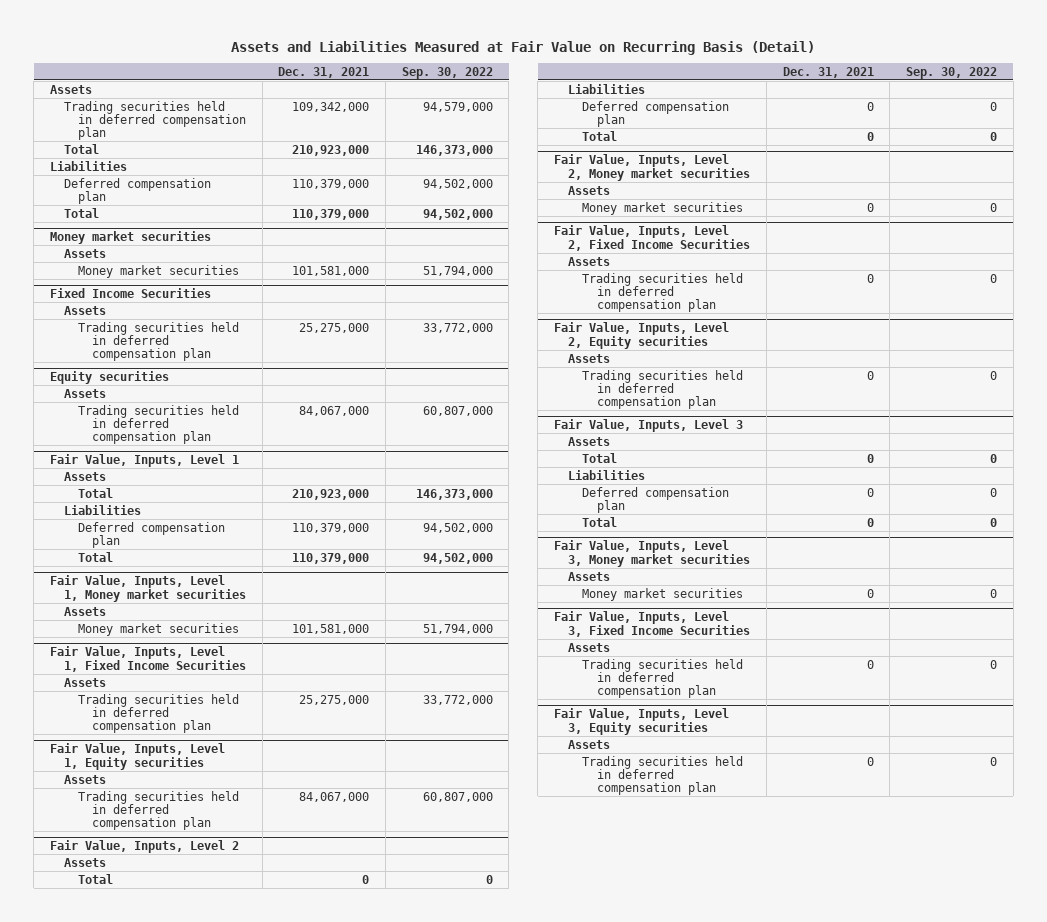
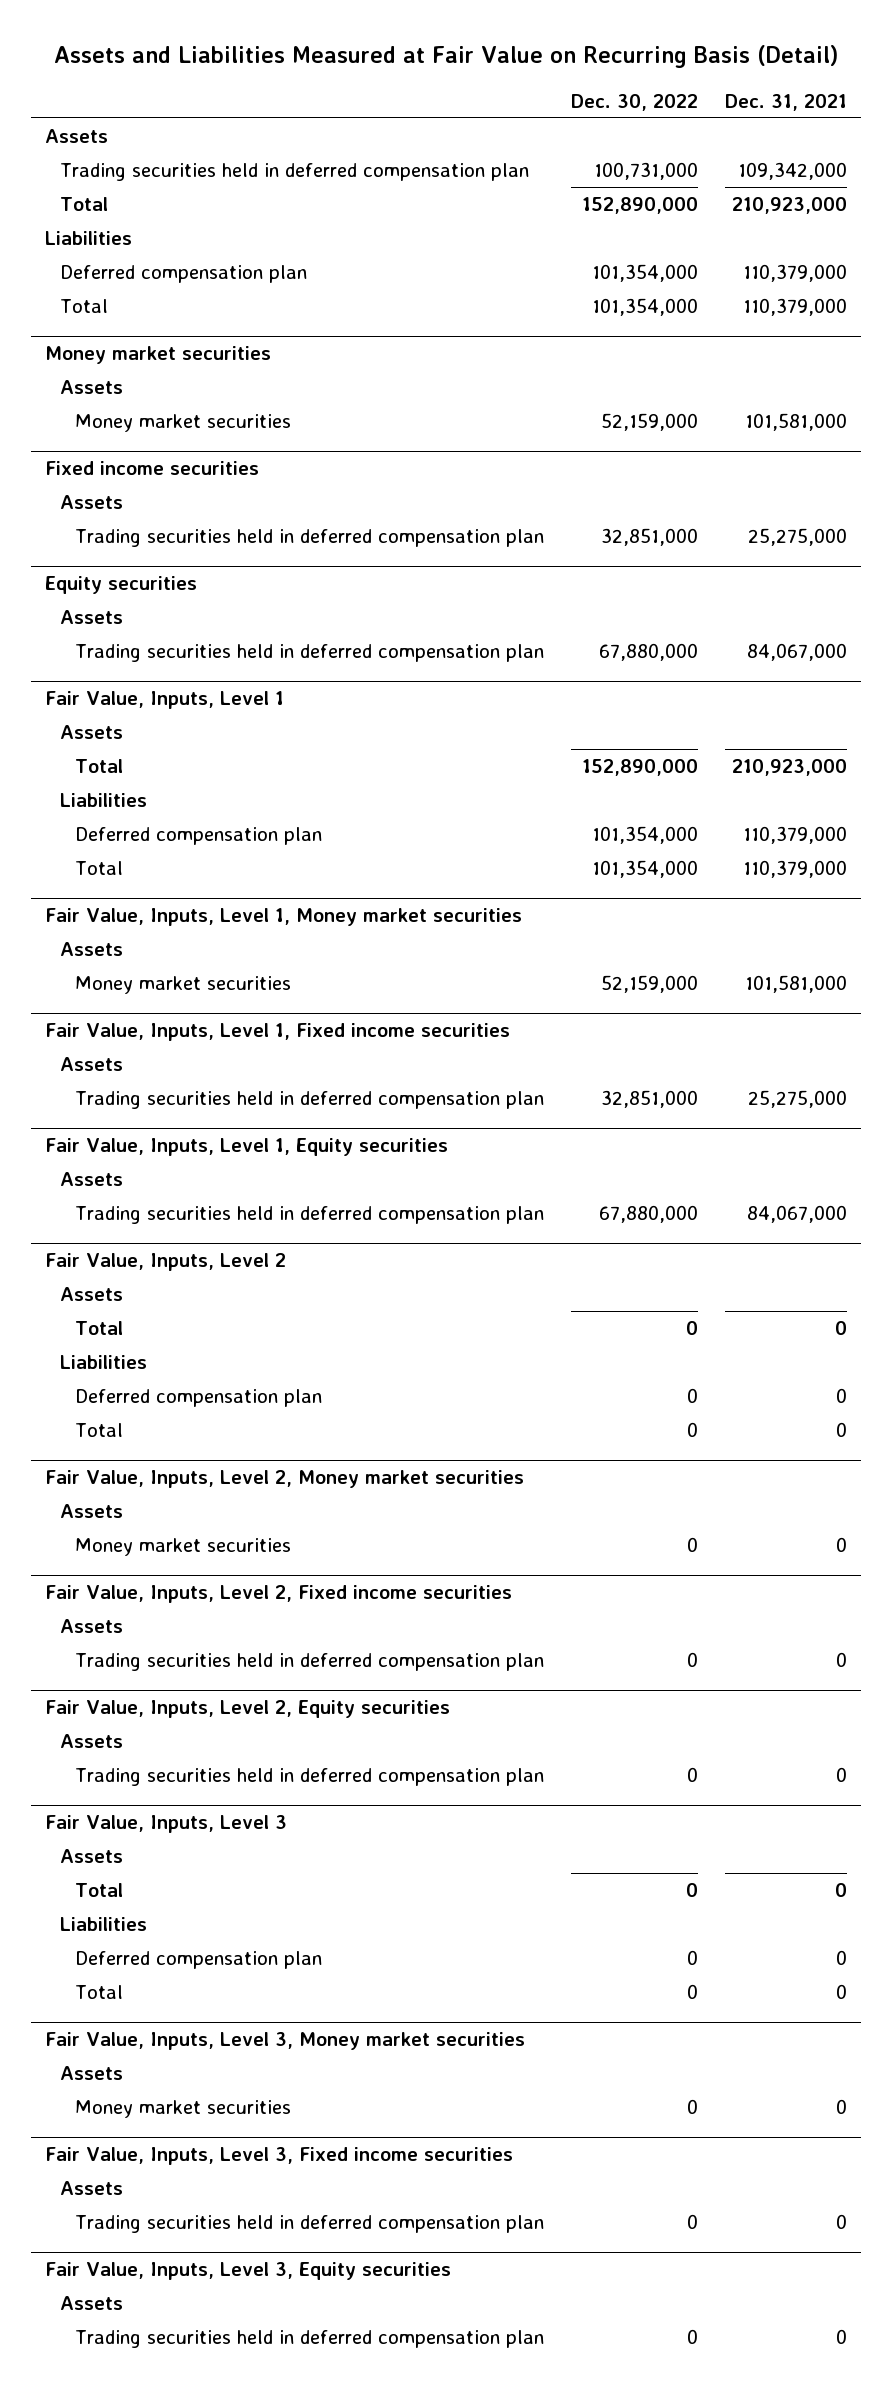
- | Dec. 31, 2021 | Sep. 30, 2022
+ | Dec. 30, 2022 | Dec. 31, 2021
- Fixed Income Securities
+ Fixed income securities
- Fair Value, Inputs, Level 1, Fixed Income Securities
+ Fair Value, Inputs, Level 1, Fixed income securities
- Fair Value, Inputs, Level 2, Fixed Income Securities
+ Fair Value, Inputs, Level 2, Fixed income securities
- Fair Value, Inputs, Level 3, Fixed Income Securities
+ Fair Value, Inputs, Level 3, Fixed income securities

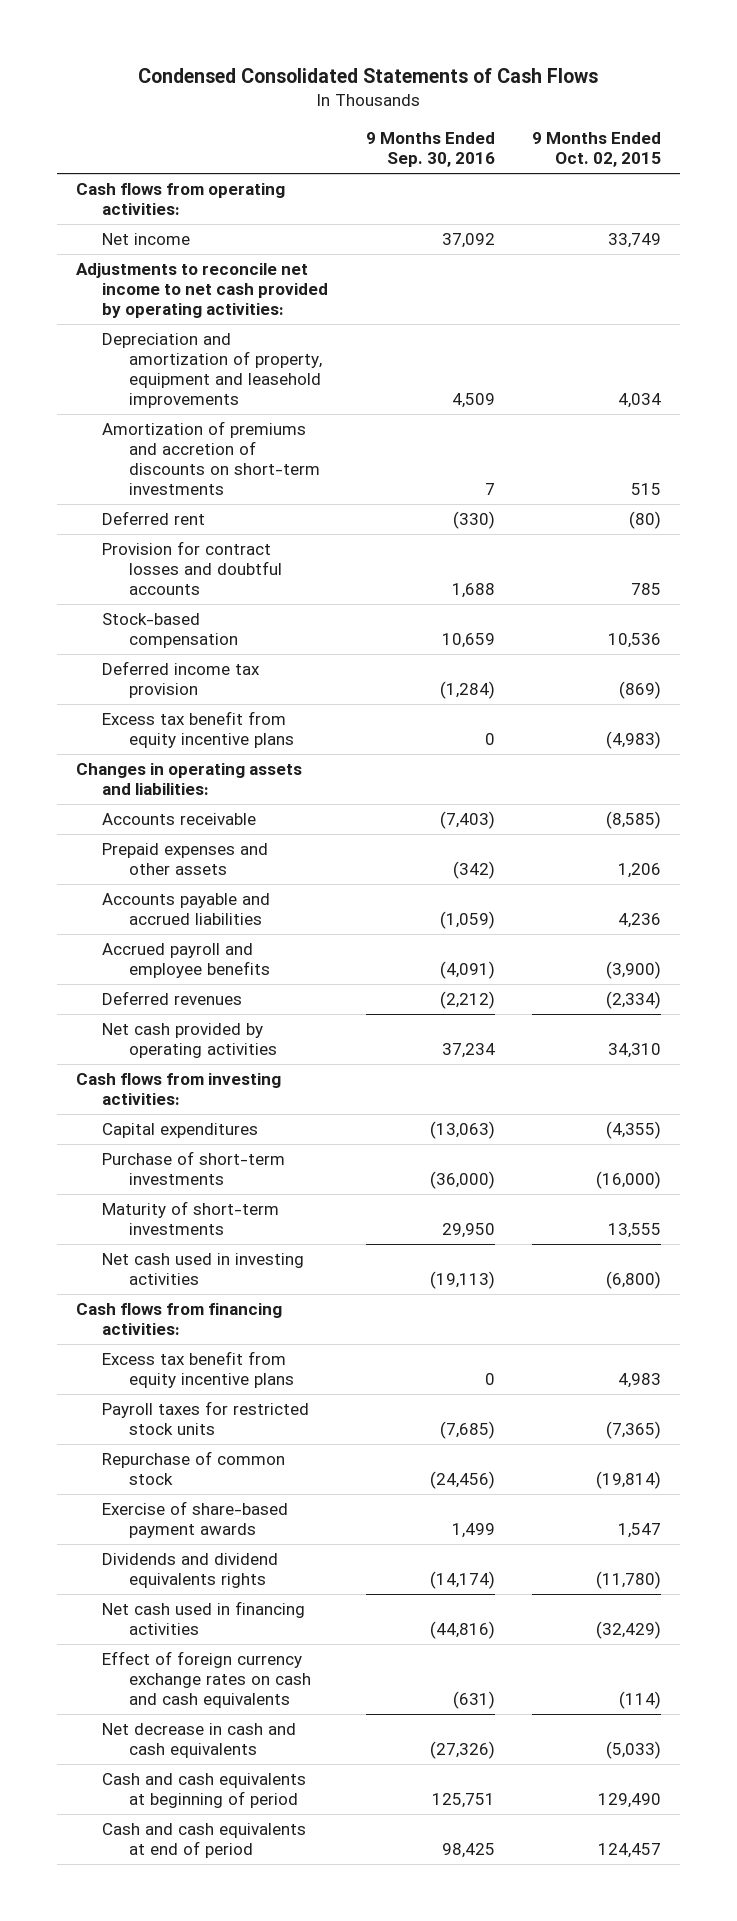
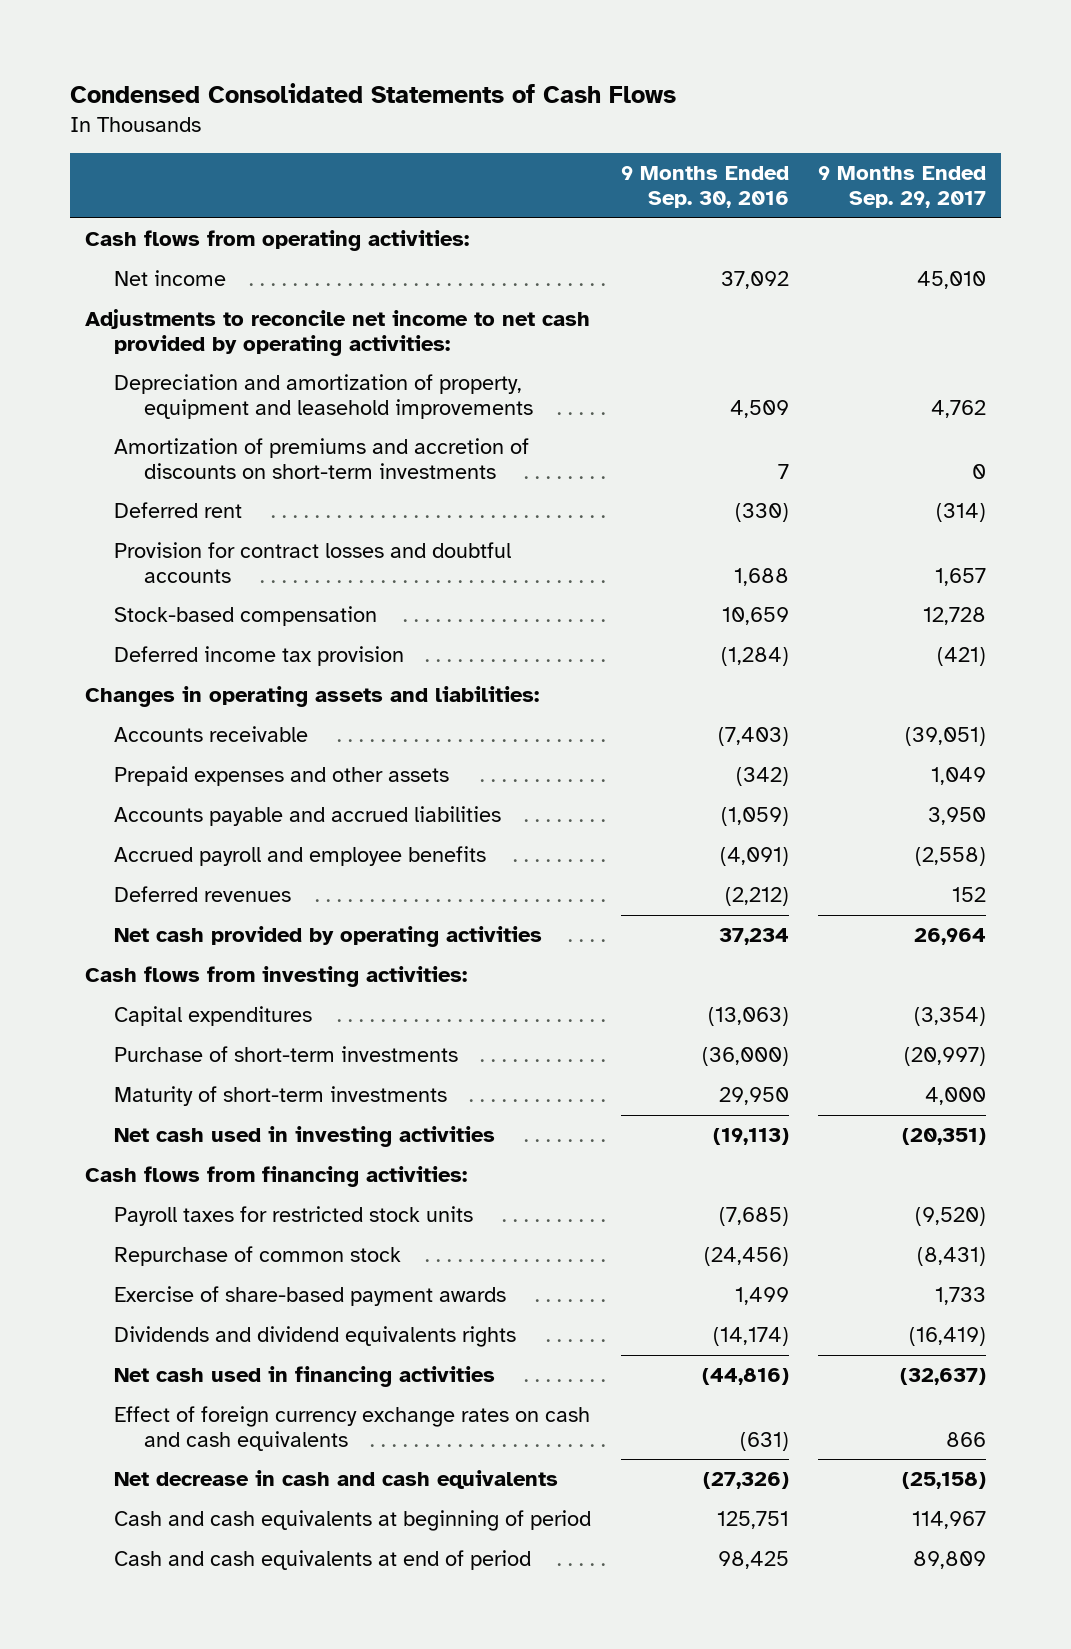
- | 9 Months Ended Sep. 30, 2016 | 9 Months Ended Oct. 02, 2015
+ | 9 Months Ended Sep. 30, 2016 | 9 Months Ended Sep. 29, 2017
- Excess tax benefit from equity incentive plans | 0 | (4,983)
- Excess tax benefit from equity incentive plans | 0 | 4,983

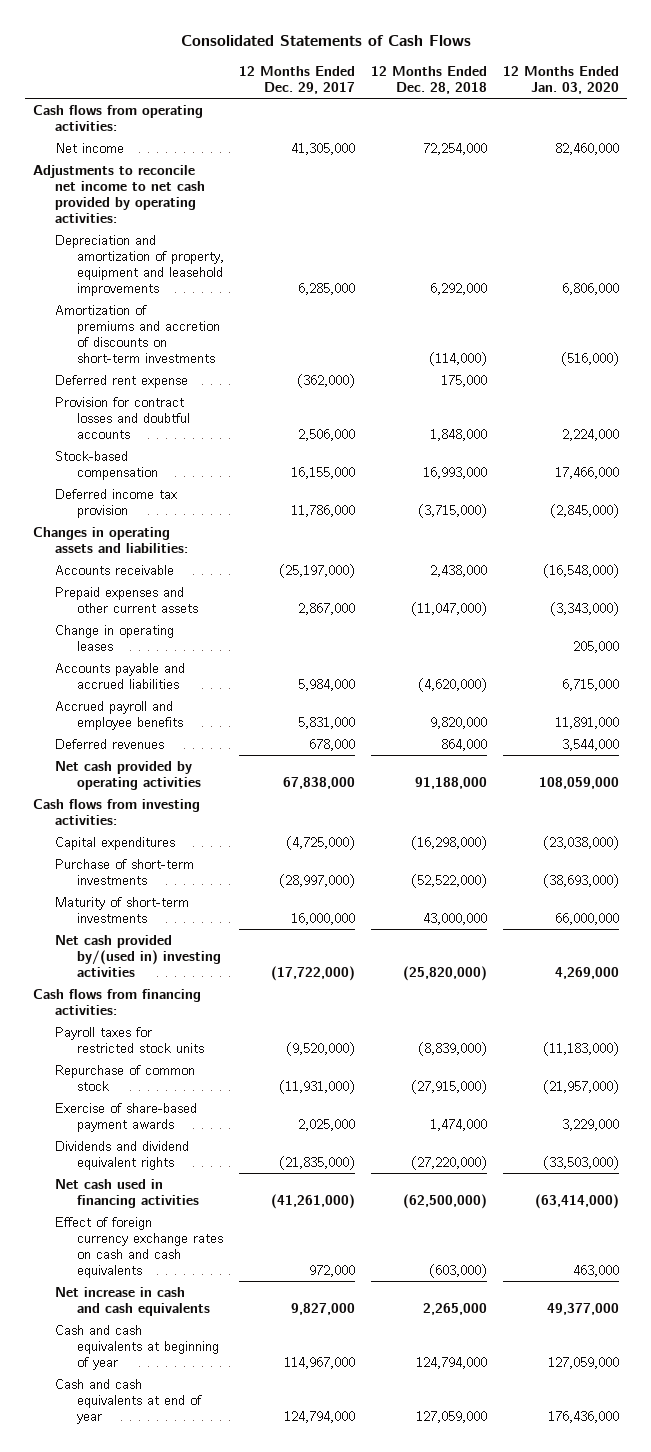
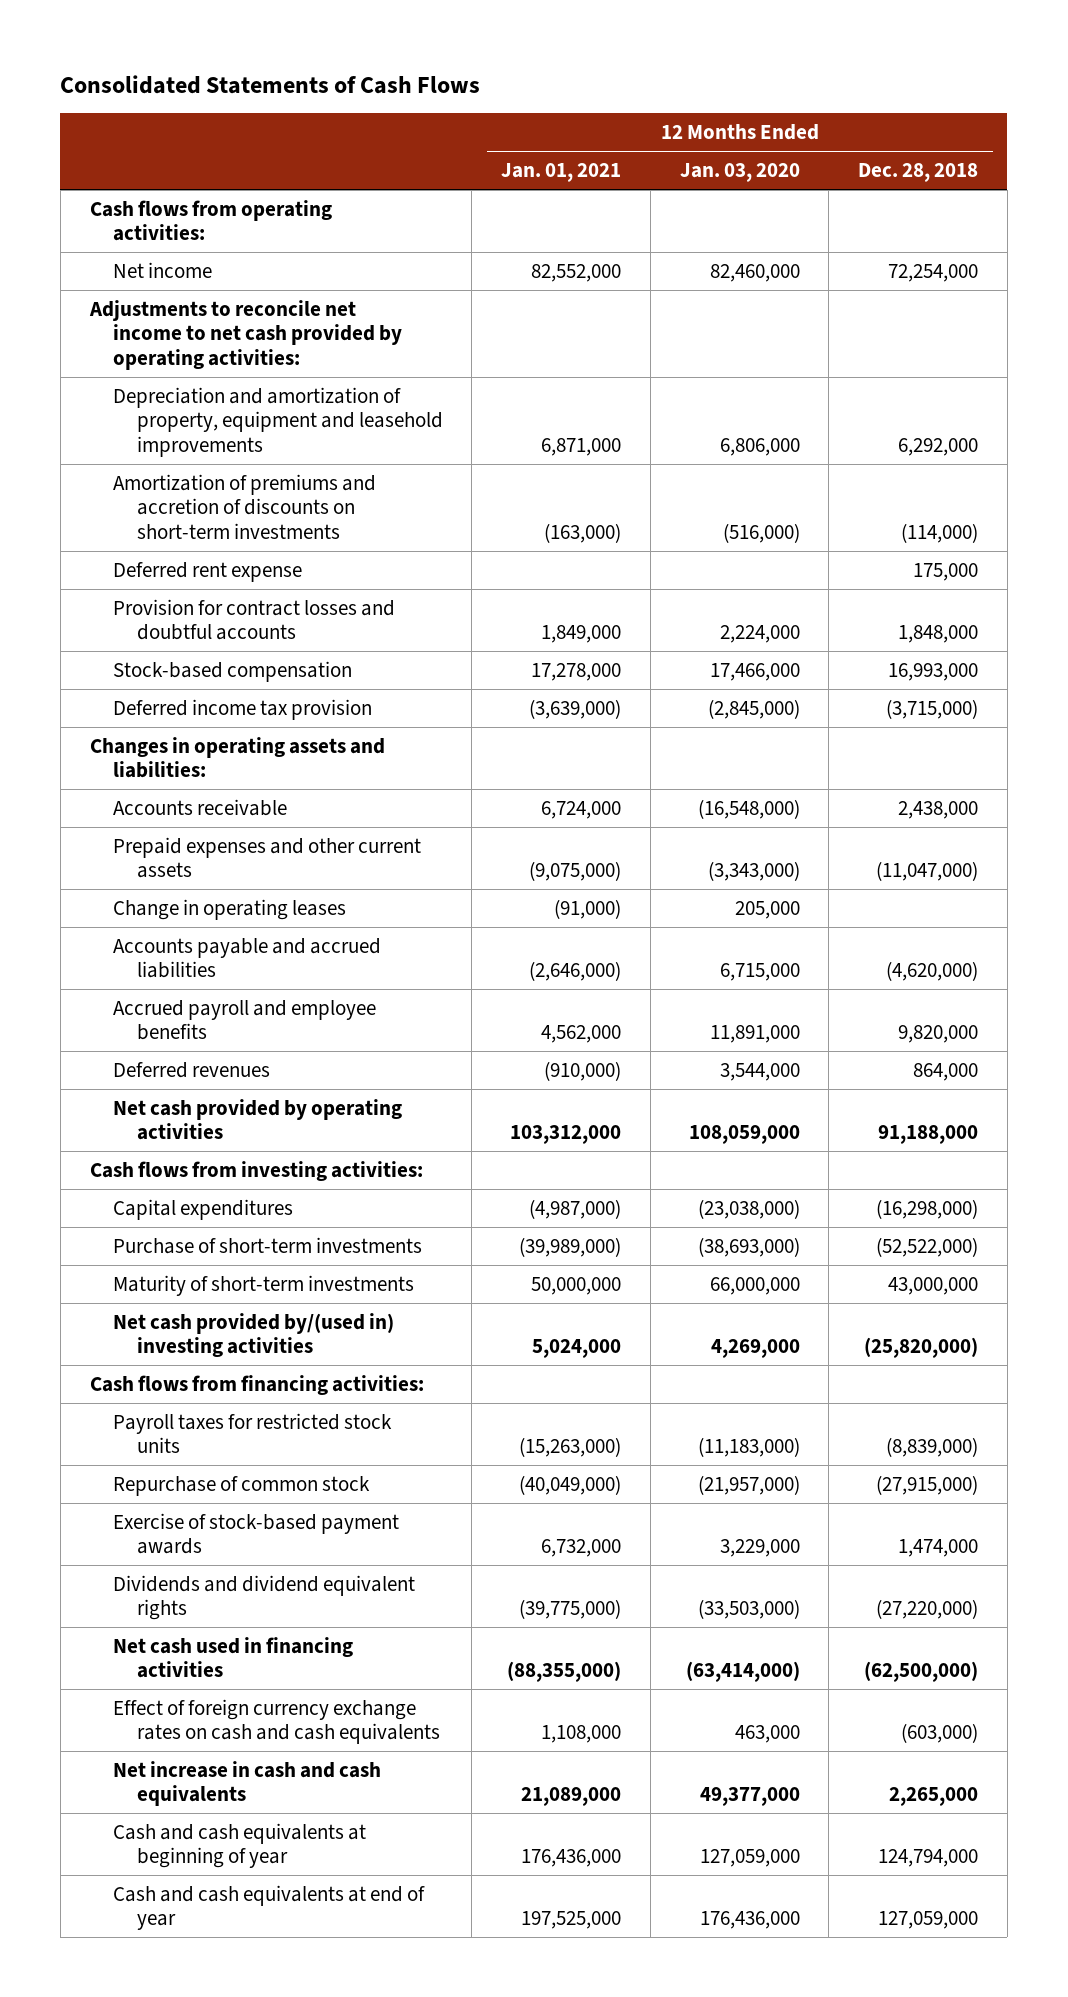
- | 12 Months Ended Dec. 29, 2017 | 12 Months Ended Dec. 28, 2018 | 12 Months Ended Jan. 03, 2020
+ | 12 Months Ended Jan. 01, 2021 | 12 Months Ended Jan. 03, 2020 | 12 Months Ended Dec. 28, 2018
- Exercise of share-based payment awards | 2,025,000 | 1,474,000 | 3,229,000
+ Exercise of stock-based payment awards | 6,732,000 | 3,229,000 | 1,474,000

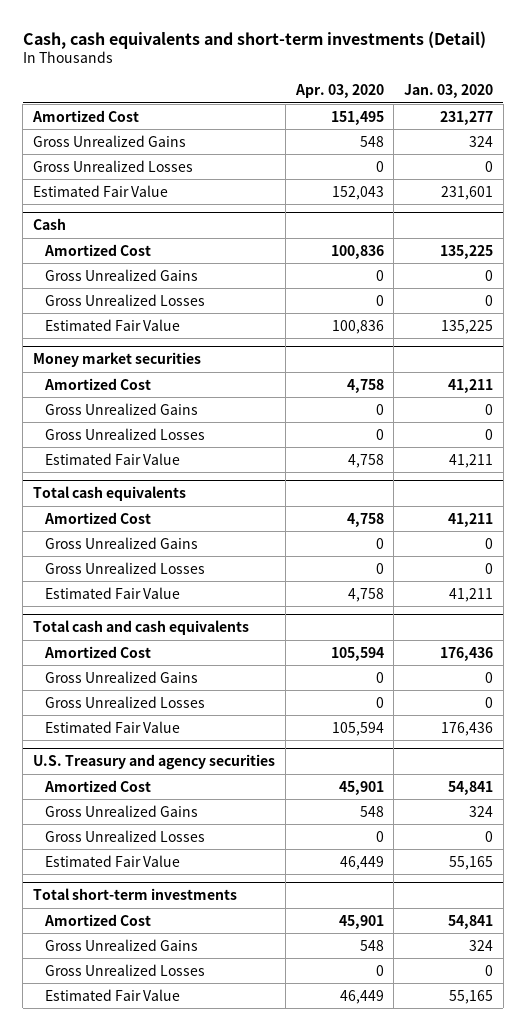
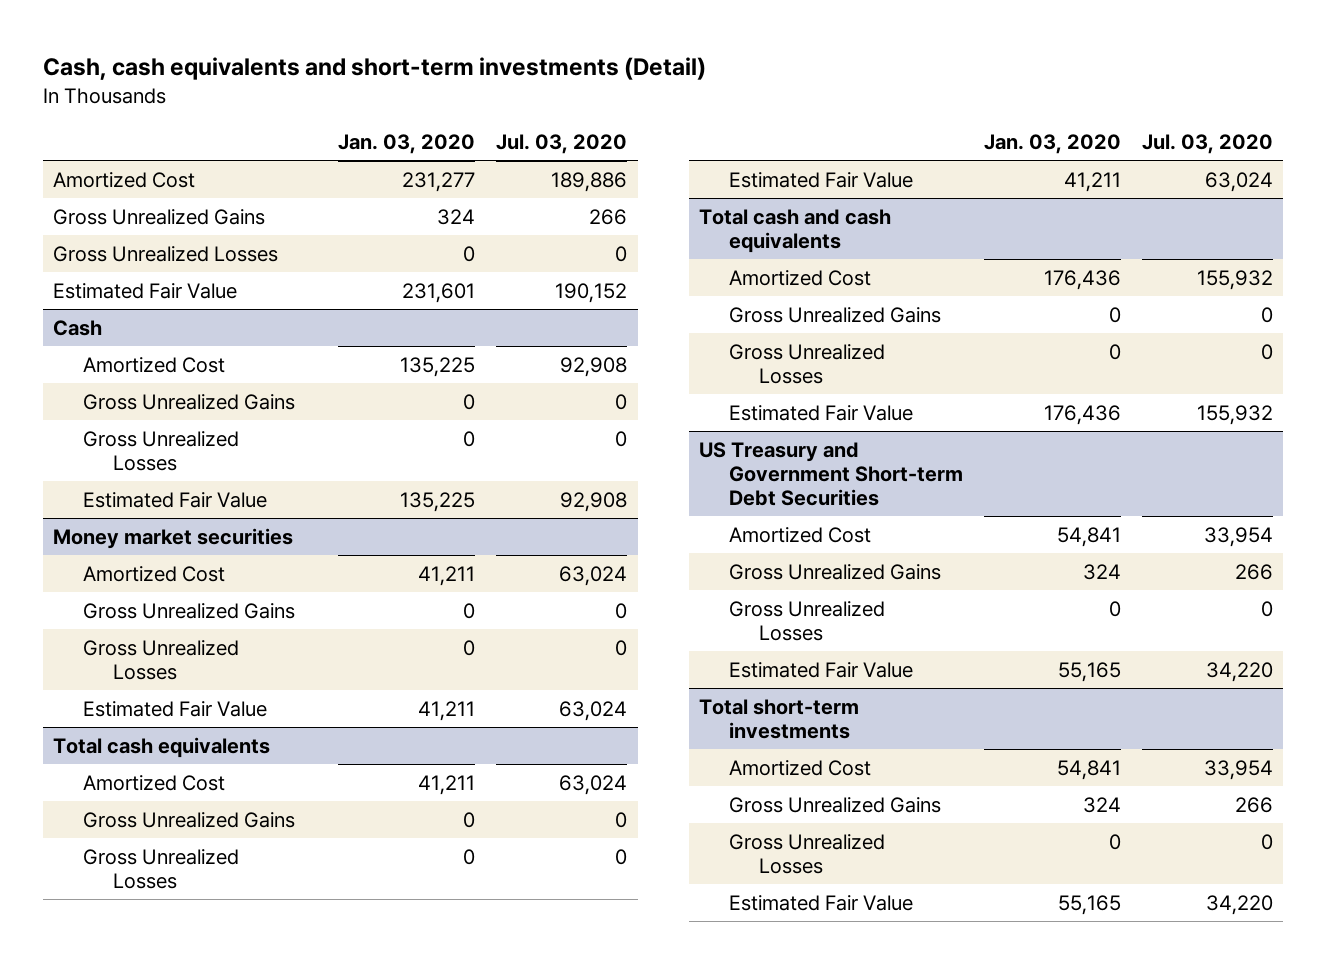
- | Apr. 03, 2020 | Jan. 03, 2020
+ | Jan. 03, 2020 | Jul. 03, 2020
- U.S. Treasury and agency securities
+ US Treasury and Government Short-term Debt Securities

